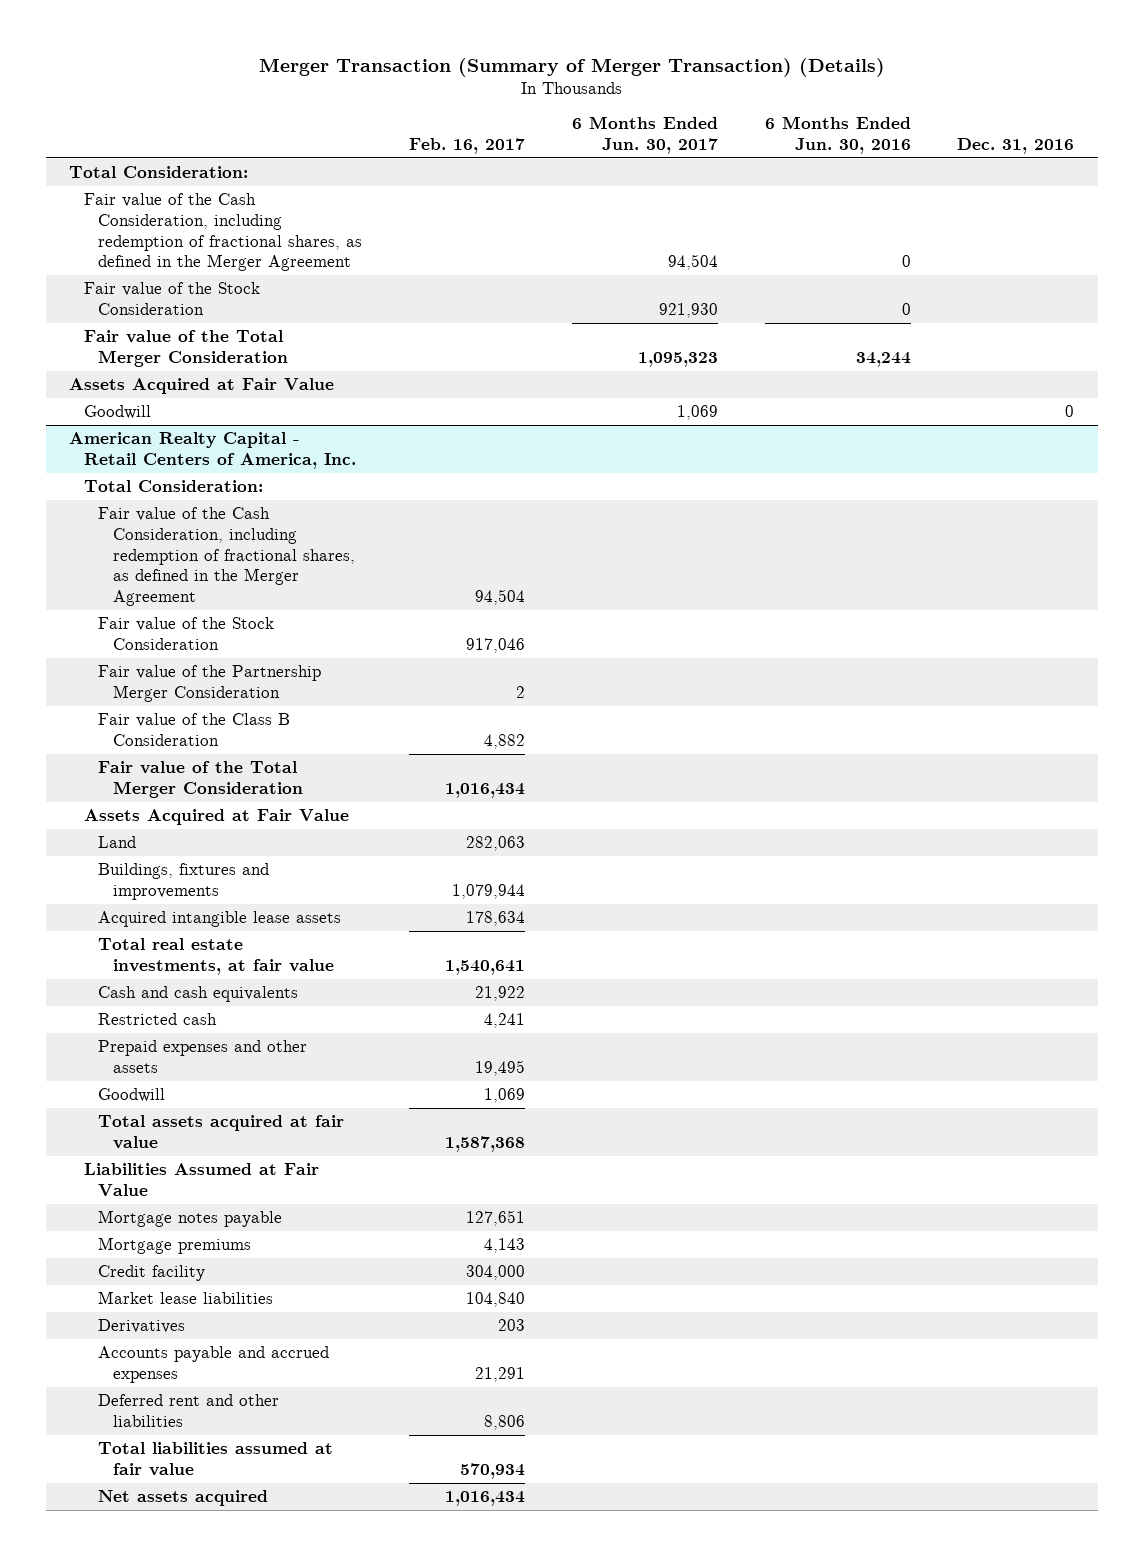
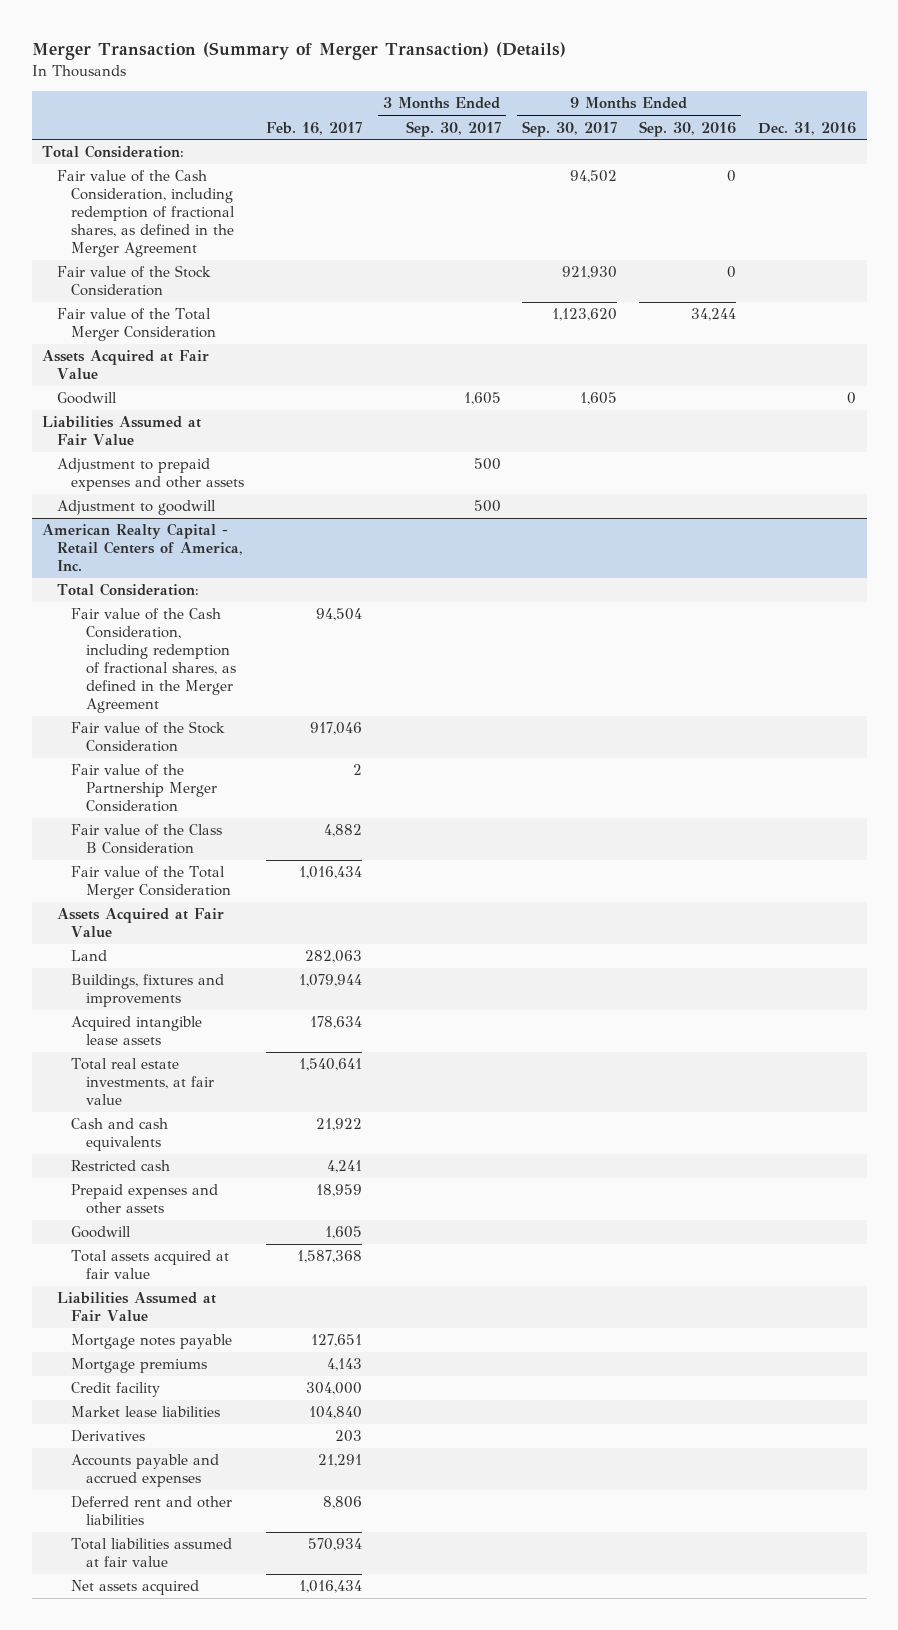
- | Feb. 16, 2017 | 6 Months Ended Jun. 30, 2017 | 6 Months Ended Jun. 30, 2016 | Dec. 31, 2016
+ | Feb. 16, 2017 | 3 Months Ended Sep. 30, 2017 | 9 Months Ended Sep. 30, 2017 | 9 Months Ended Sep. 30, 2016 | Dec. 31, 2016
+ Liabilities Assumed at Fair Value
+ Adjustment to prepaid expenses and other assets | | 500 | | |
+ Adjustment to goodwill | | 500 | | |
@ American Realty Capital - Retail Centers of America, Inc.
- Prepaid expenses and other assets | 19,495 | | |
- Goodwill | 1,069 | | |
+ Prepaid expenses and other assets | 18,959 | | | |
+ Goodwill | 1,605 | | | |

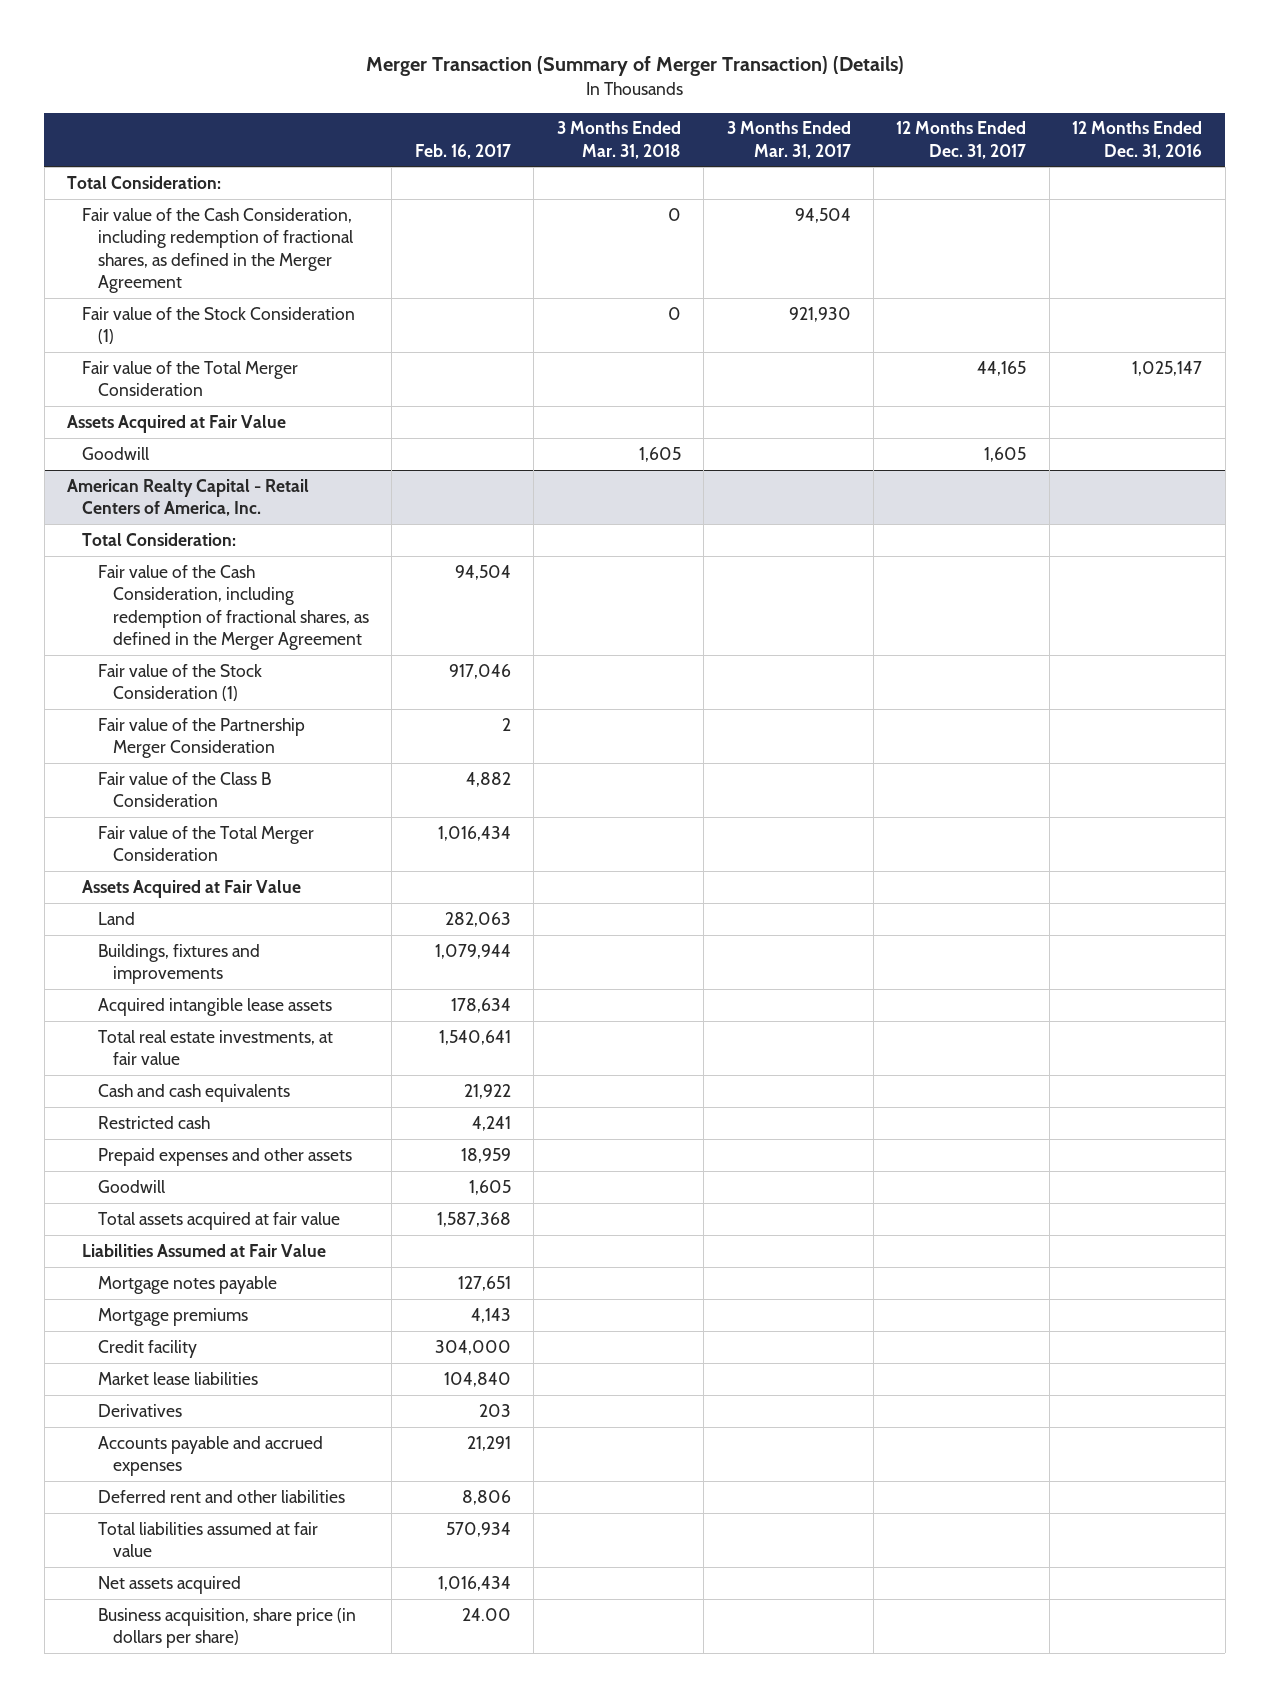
- | Feb. 16, 2017 | 3 Months Ended Sep. 30, 2017 | 9 Months Ended Sep. 30, 2017 | 9 Months Ended Sep. 30, 2016 | Dec. 31, 2016
+ | Feb. 16, 2017 | 3 Months Ended Mar. 31, 2018 | 3 Months Ended Mar. 31, 2017 | 12 Months Ended Dec. 31, 2017 | 12 Months Ended Dec. 31, 2016
- Fair value of the Stock Consideration | | | 921,930 | 0 |
+ Fair value of the Stock Consideration (1) | | 0 | 921,930 | |
- Liabilities Assumed at Fair Value
- Adjustment to prepaid expenses and other assets | | 500 | | |
- Adjustment to goodwill | | 500 | | |
@ American Realty Capital - Retail Centers of America, Inc.
- Fair value of the Stock Consideration | 917,046 | | | |
+ Fair value of the Stock Consideration (1) | 917,046 | | | |
+ Business acquisition, share price (in dollars per share) | 24.00 | | | |

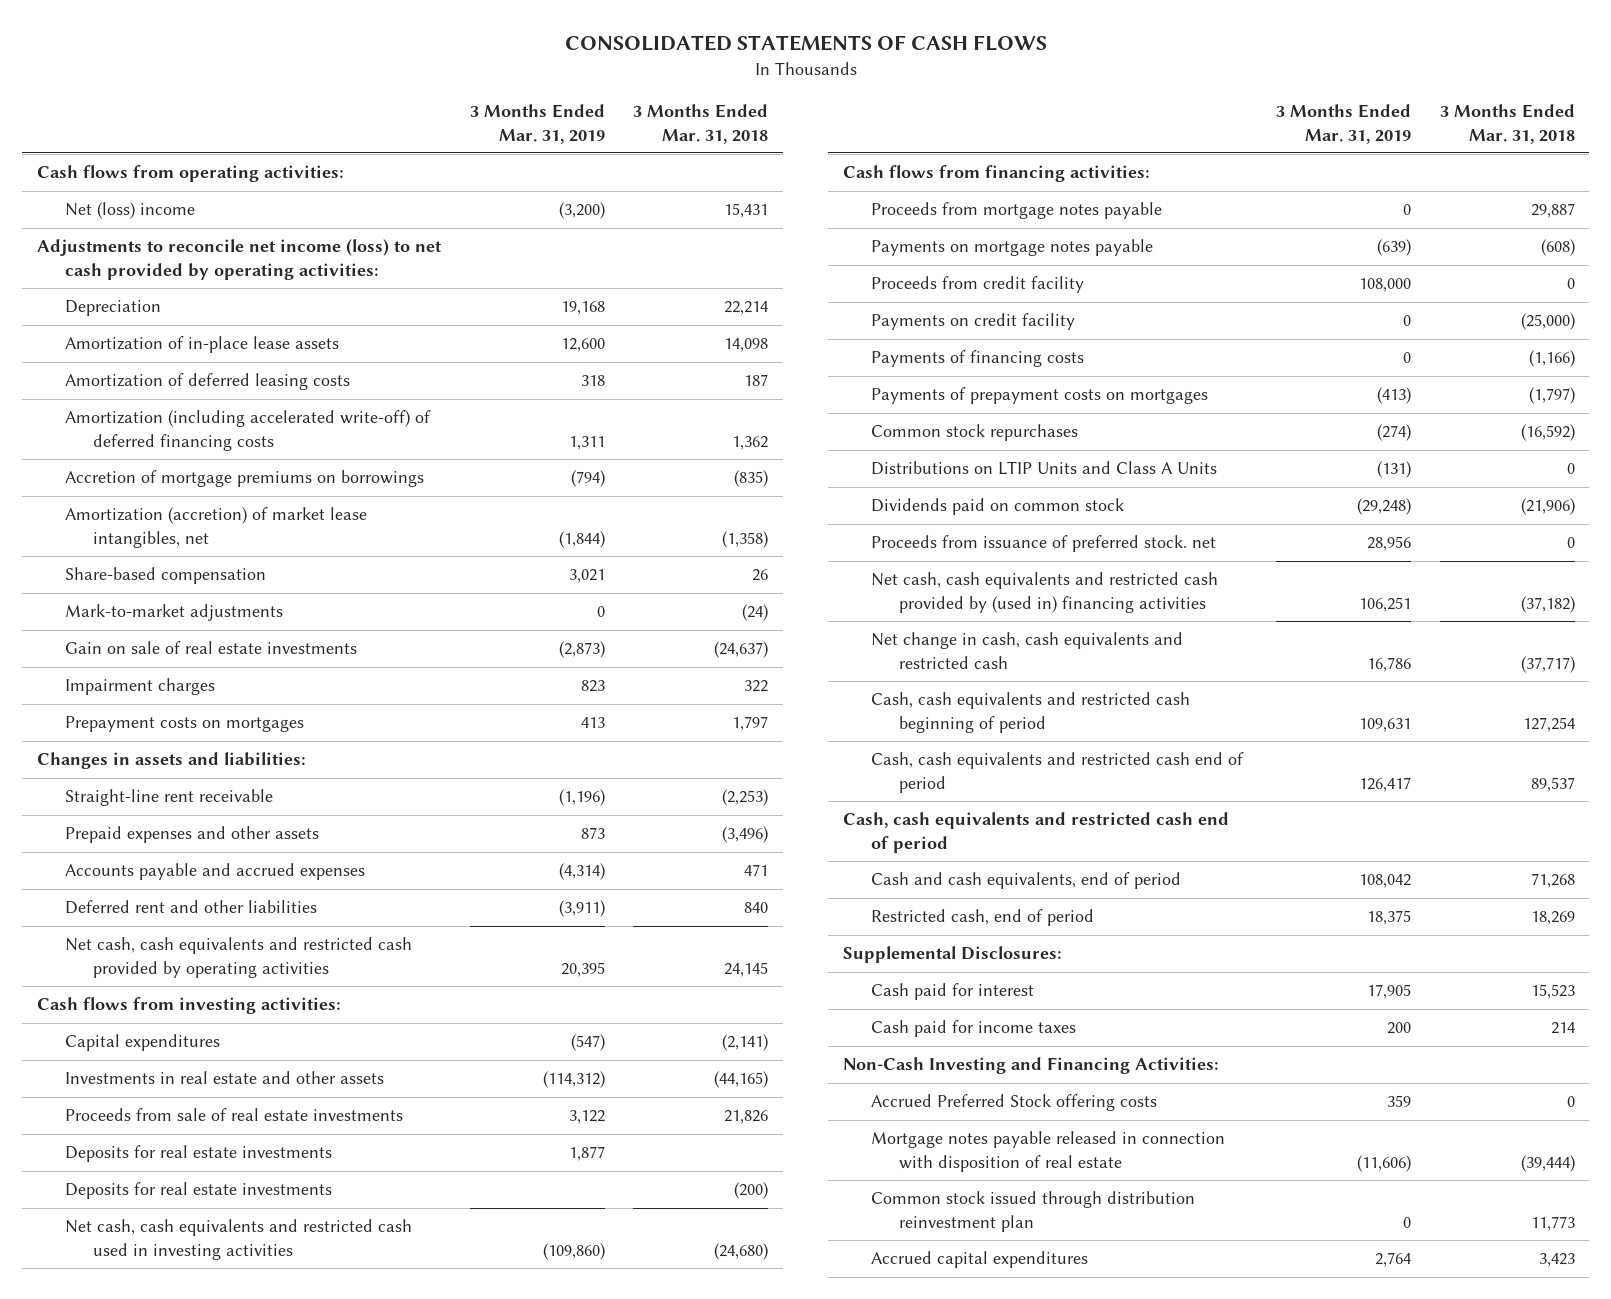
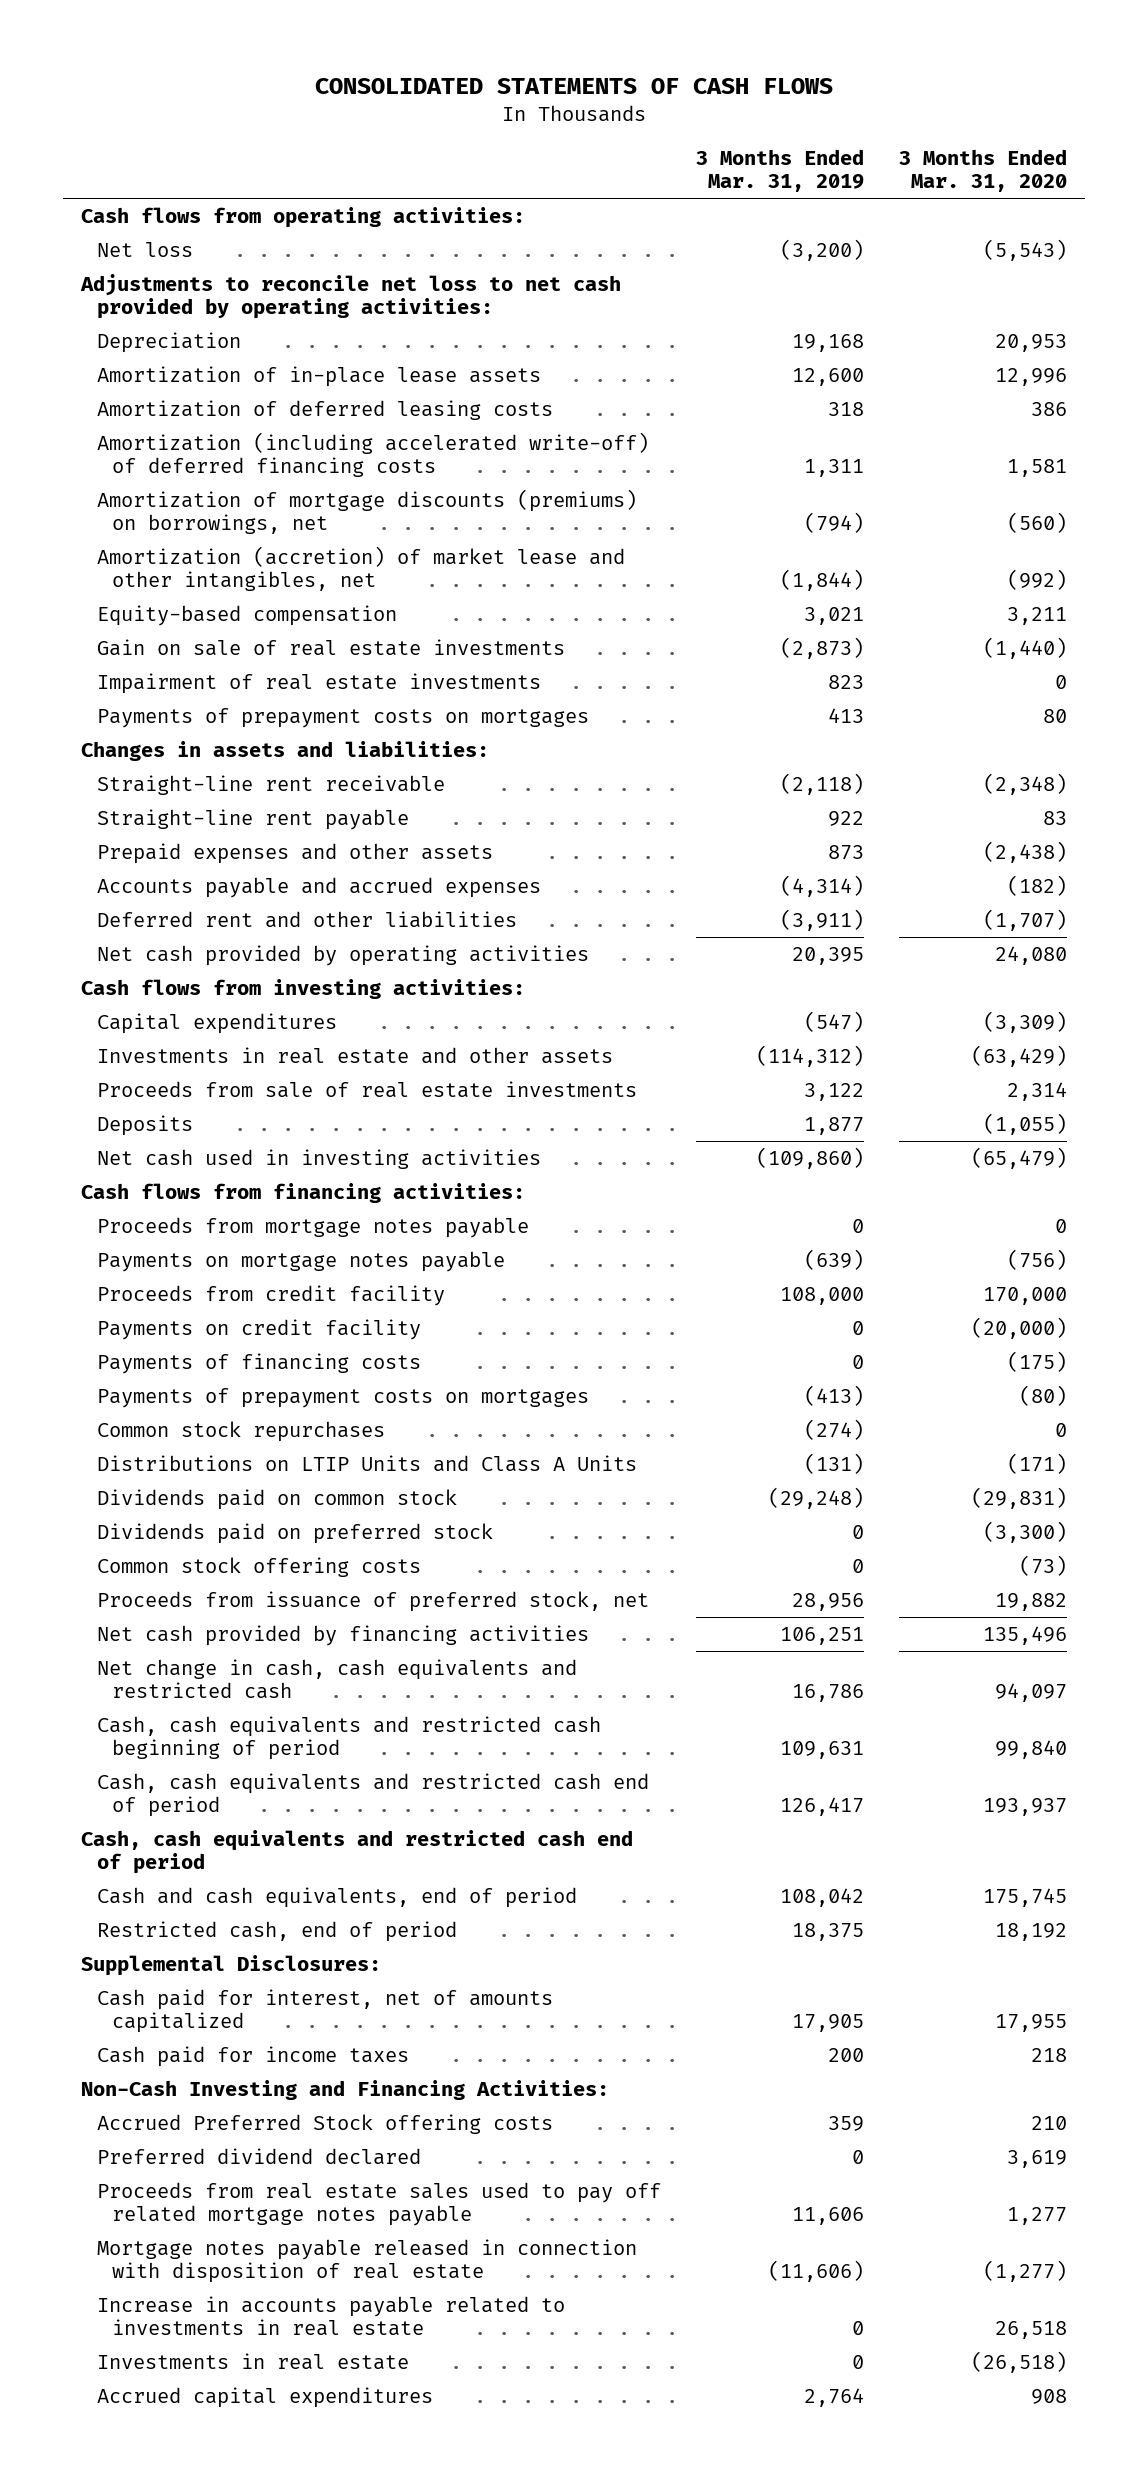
- | 3 Months Ended Mar. 31, 2019 | 3 Months Ended Mar. 31, 2018
+ | 3 Months Ended Mar. 31, 2019 | 3 Months Ended Mar. 31, 2020
- Net (loss) income | (3,200) | 15,431
- Adjustments to reconcile net income (loss) to net cash provided by operating activities:
+ Net loss | (3,200) | (5,543)
+ Adjustments to reconcile net loss to net cash provided by operating activities:
- Accretion of mortgage premiums on borrowings | (794) | (835)
- Amortization (accretion) of market lease intangibles, net | (1,844) | (1,358)
- Share-based compensation | 3,021 | 26
- Mark-to-market adjustments | 0 | (24)
+ Amortization of mortgage discounts (premiums) on borrowings, net | (794) | (560)
+ Amortization (accretion) of market lease and other intangibles, net | (1,844) | (992)
+ Equity-based compensation | 3,021 | 3,211
- Impairment charges | 823 | 322
- Prepayment costs on mortgages | 413 | 1,797
+ Impairment of real estate investments | 823 | 0
+ Payments of prepayment costs on mortgages | 413 | 80
- Straight-line rent receivable | (1,196) | (2,253)
+ Straight-line rent receivable | (2,118) | (2,348)
+ Straight-line rent payable | 922 | 83
- Net cash, cash equivalents and restricted cash provided by operating activities | 20,395 | 24,145
+ Net cash provided by operating activities | 20,395 | 24,080
- Deposits for real estate investments | 1,877 |
- Deposits for real estate investments | | (200)
- Net cash, cash equivalents and restricted cash used in investing activities | (109,860) | (24,680)
+ Deposits | 1,877 | (1,055)
+ Net cash used in investing activities | (109,860) | (65,479)
- Proceeds from issuance of preferred stock. net | 28,956 | 0
- Net cash, cash equivalents and restricted cash provided by (used in) financing activities | 106,251 | (37,182)
+ Dividends paid on preferred stock | 0 | (3,300)
+ Common stock offering costs | 0 | (73)
+ Proceeds from issuance of preferred stock, net | 28,956 | 19,882
+ Net cash provided by financing activities | 106,251 | 135,496
- Cash paid for interest | 17,905 | 15,523
+ Cash paid for interest, net of amounts capitalized | 17,905 | 17,955
+ Preferred dividend declared | 0 | 3,619
+ Proceeds from real estate sales used to pay off related mortgage notes payable | 11,606 | 1,277
- Common stock issued through distribution reinvestment plan | 0 | 11,773
+ Increase in accounts payable related to investments in real estate | 0 | 26,518
+ Investments in real estate | 0 | (26,518)

